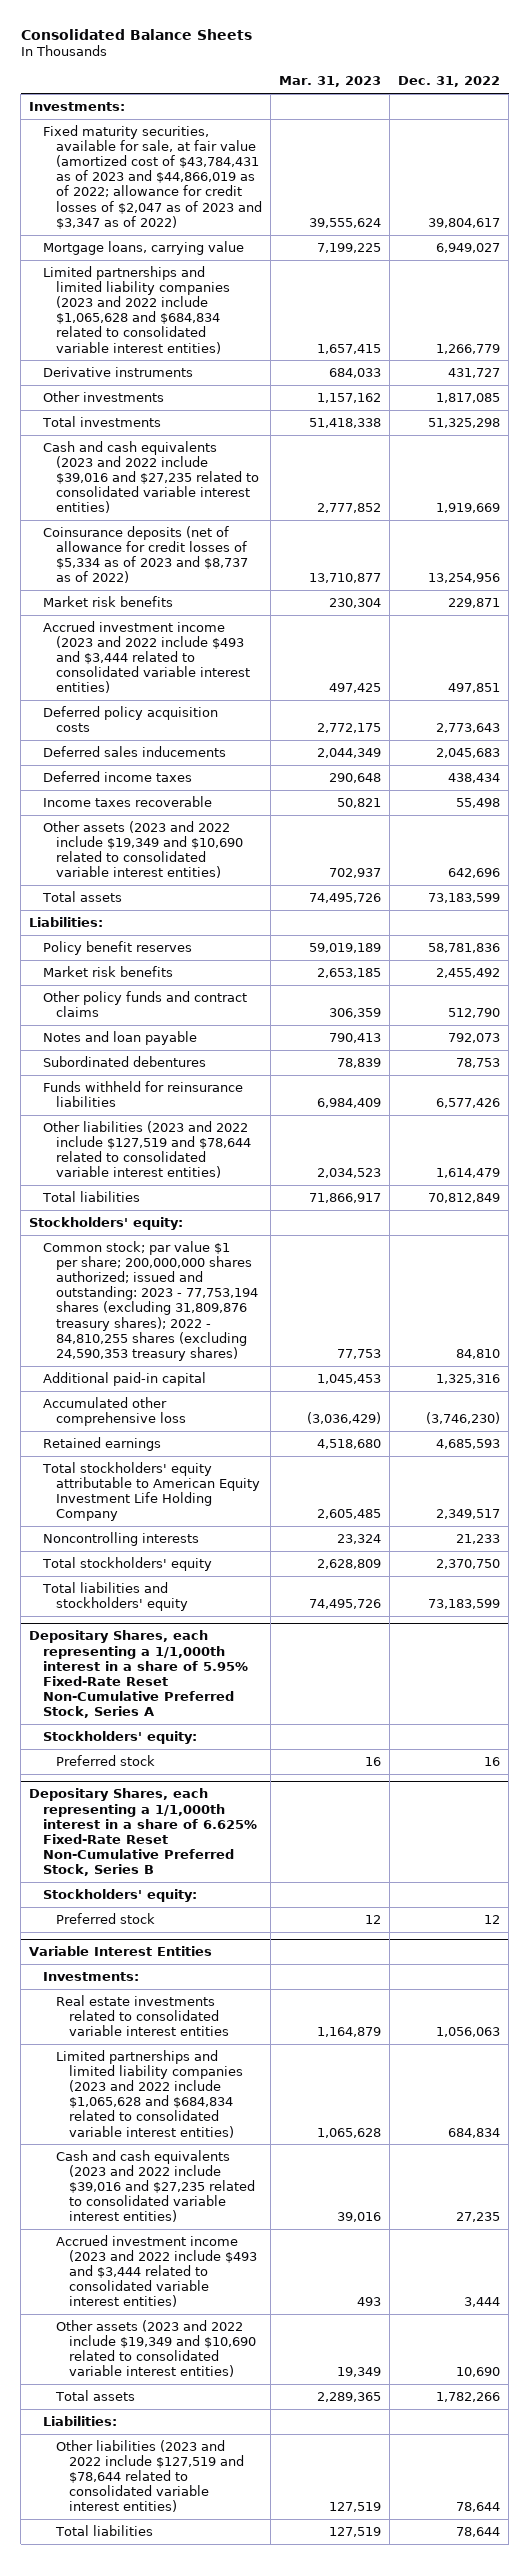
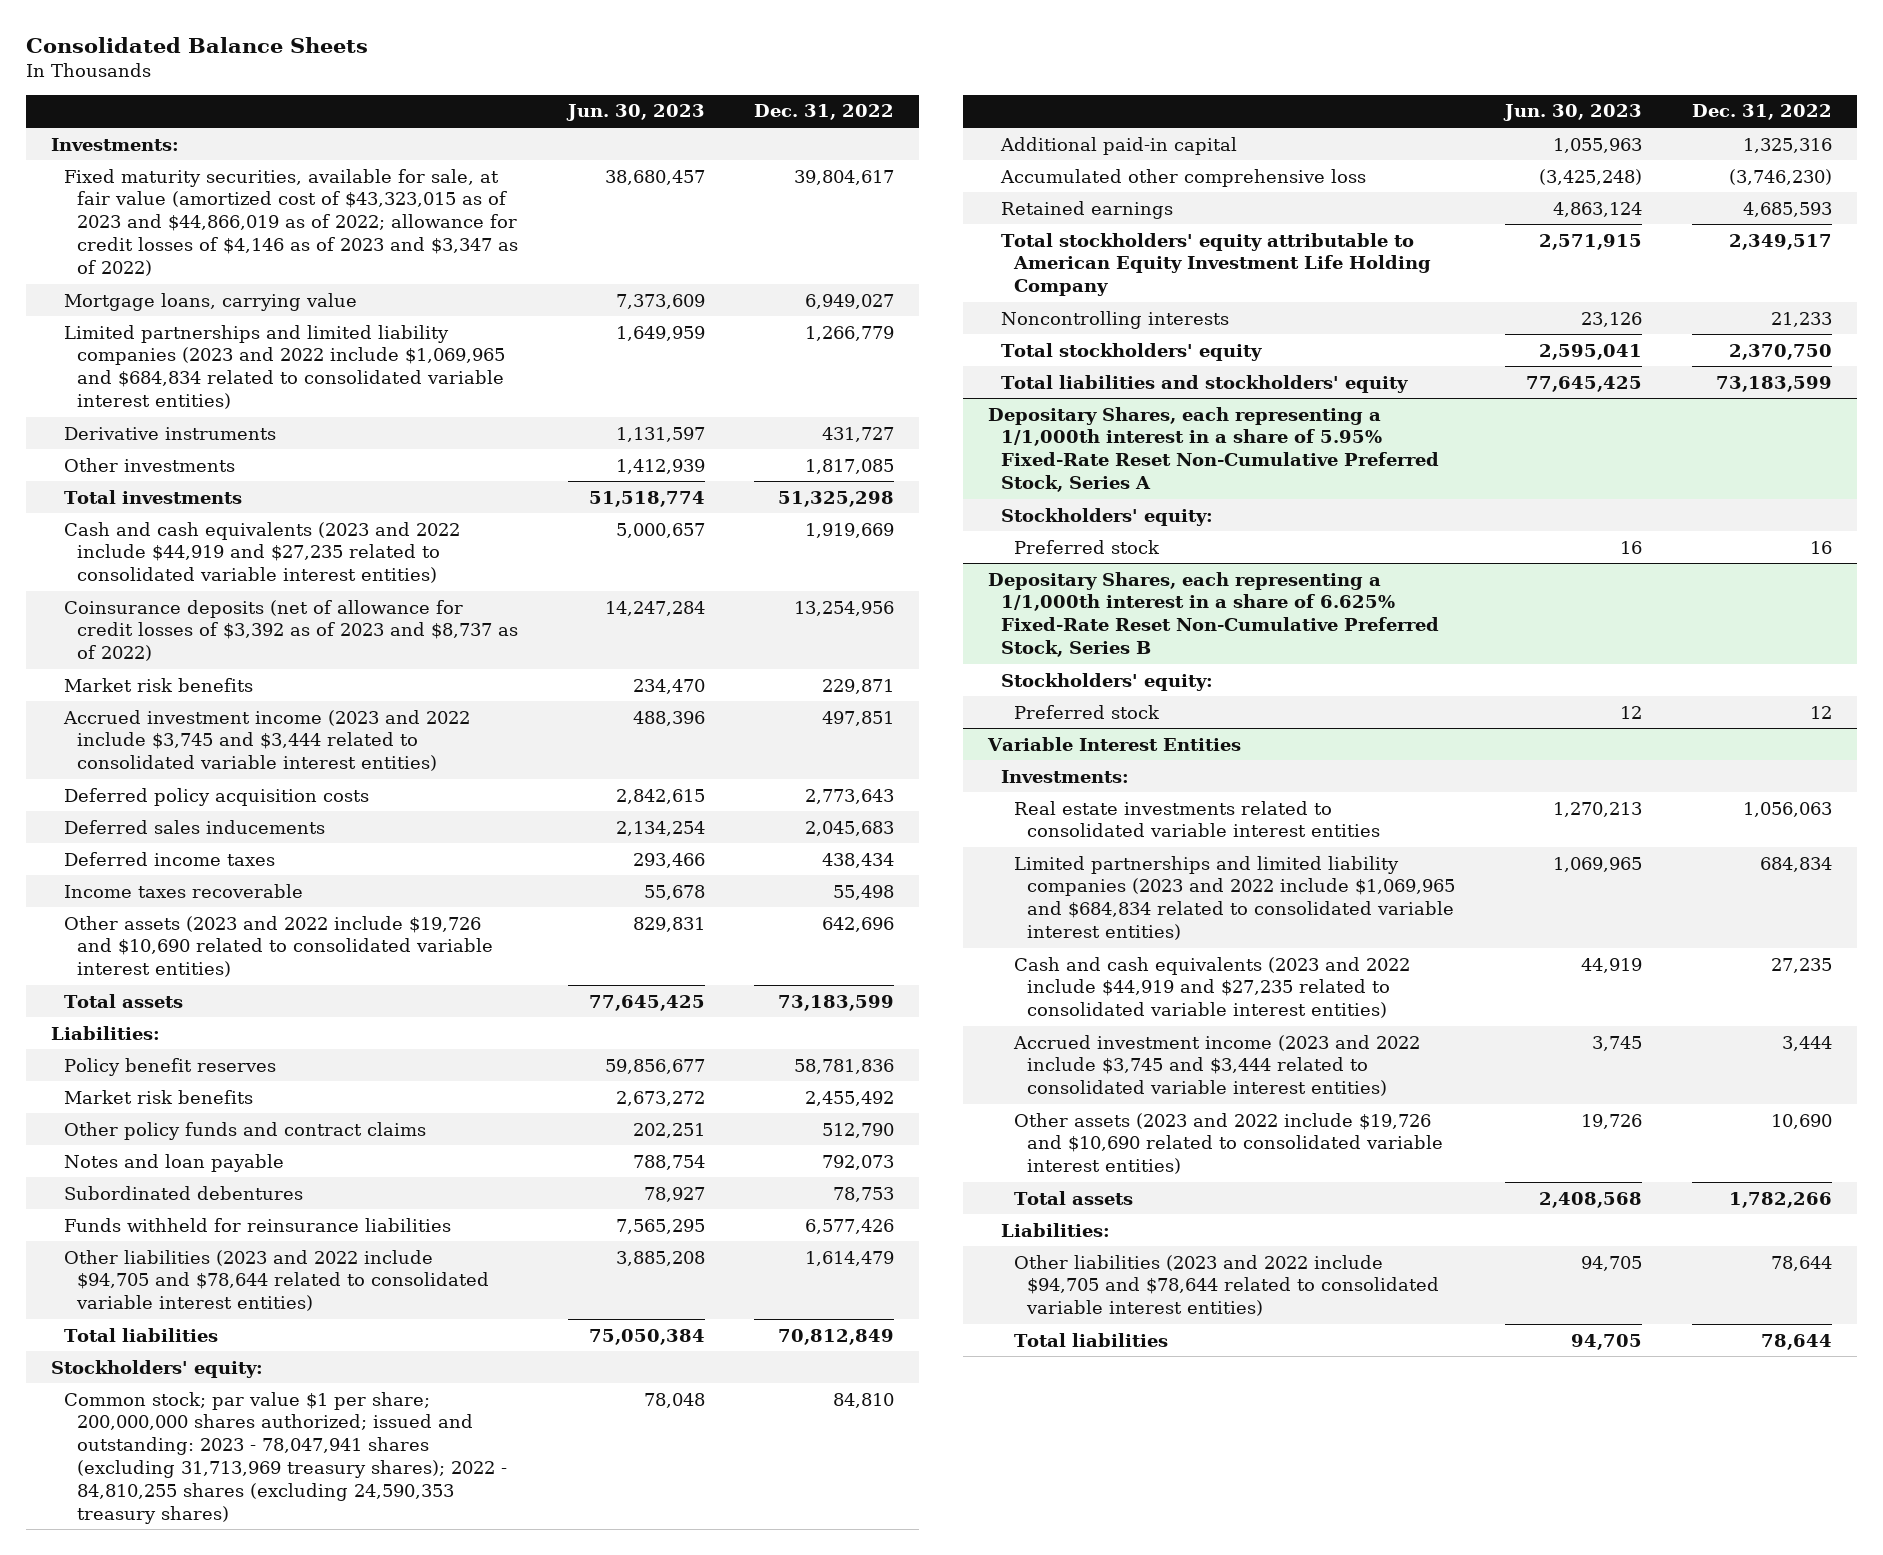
- | Mar. 31, 2023 | Dec. 31, 2022
+ | Jun. 30, 2023 | Dec. 31, 2022
- Fixed maturity securities, available for sale, at fair value (amortized cost of $43,784,431 as of 2023 and $44,866,019 as of 2022; allowance for credit losses of $2,047 as of 2023 and $3,347 as of 2022) | 39,555,624 | 39,804,617
+ Fixed maturity securities, available for sale, at fair value (amortized cost of $43,323,015 as of 2023 and $44,866,019 as of 2022; allowance for credit losses of $4,146 as of 2023 and $3,347 as of 2022) | 38,680,457 | 39,804,617
- Limited partnerships and limited liability companies (2023 and 2022 include $1,065,628 and $684,834 related to consolidated variable interest entities) | 1,657,415 | 1,266,779
+ Limited partnerships and limited liability companies (2023 and 2022 include $1,069,965 and $684,834 related to consolidated variable interest entities) | 1,649,959 | 1,266,779
- Cash and cash equivalents (2023 and 2022 include $39,016 and $27,235 related to consolidated variable interest entities) | 2,777,852 | 1,919,669
- Coinsurance deposits (net of allowance for credit losses of $5,334 as of 2023 and $8,737 as of 2022) | 13,710,877 | 13,254,956
+ Cash and cash equivalents (2023 and 2022 include $44,919 and $27,235 related to consolidated variable interest entities) | 5,000,657 | 1,919,669
+ Coinsurance deposits (net of allowance for credit losses of $3,392 as of 2023 and $8,737 as of 2022) | 14,247,284 | 13,254,956
- Accrued investment income (2023 and 2022 include $493 and $3,444 related to consolidated variable interest entities) | 497,425 | 497,851
+ Accrued investment income (2023 and 2022 include $3,745 and $3,444 related to consolidated variable interest entities) | 488,396 | 497,851
- Other assets (2023 and 2022 include $19,349 and $10,690 related to consolidated variable interest entities) | 702,937 | 642,696
+ Other assets (2023 and 2022 include $19,726 and $10,690 related to consolidated variable interest entities) | 829,831 | 642,696
- Other liabilities (2023 and 2022 include $127,519 and $78,644 related to consolidated variable interest entities) | 2,034,523 | 1,614,479
+ Other liabilities (2023 and 2022 include $94,705 and $78,644 related to consolidated variable interest entities) | 3,885,208 | 1,614,479
- Common stock; par value $1 per share; 200,000,000 shares authorized; issued and outstanding: 2023 - 77,753,194 shares (excluding 31,809,876 treasury shares); 2022 - 84,810,255 shares (excluding 24,590,353 treasury shares) | 77,753 | 84,810
+ Common stock; par value $1 per share; 200,000,000 shares authorized; issued and outstanding: 2023 - 78,047,941 shares (excluding 31,713,969 treasury shares); 2022 - 84,810,255 shares (excluding 24,590,353 treasury shares) | 78,048 | 84,810
@ Variable Interest Entities
- Limited partnerships and limited liability companies (2023 and 2022 include $1,065,628 and $684,834 related to consolidated variable interest entities) | 1,065,628 | 684,834
- Cash and cash equivalents (2023 and 2022 include $39,016 and $27,235 related to consolidated variable interest entities) | 39,016 | 27,235
- Accrued investment income (2023 and 2022 include $493 and $3,444 related to consolidated variable interest entities) | 493 | 3,444
- Other assets (2023 and 2022 include $19,349 and $10,690 related to consolidated variable interest entities) | 19,349 | 10,690
+ Limited partnerships and limited liability companies (2023 and 2022 include $1,069,965 and $684,834 related to consolidated variable interest entities) | 1,069,965 | 684,834
+ Cash and cash equivalents (2023 and 2022 include $44,919 and $27,235 related to consolidated variable interest entities) | 44,919 | 27,235
+ Accrued investment income (2023 and 2022 include $3,745 and $3,444 related to consolidated variable interest entities) | 3,745 | 3,444
+ Other assets (2023 and 2022 include $19,726 and $10,690 related to consolidated variable interest entities) | 19,726 | 10,690
- Other liabilities (2023 and 2022 include $127,519 and $78,644 related to consolidated variable interest entities) | 127,519 | 78,644
+ Other liabilities (2023 and 2022 include $94,705 and $78,644 related to consolidated variable interest entities) | 94,705 | 78,644

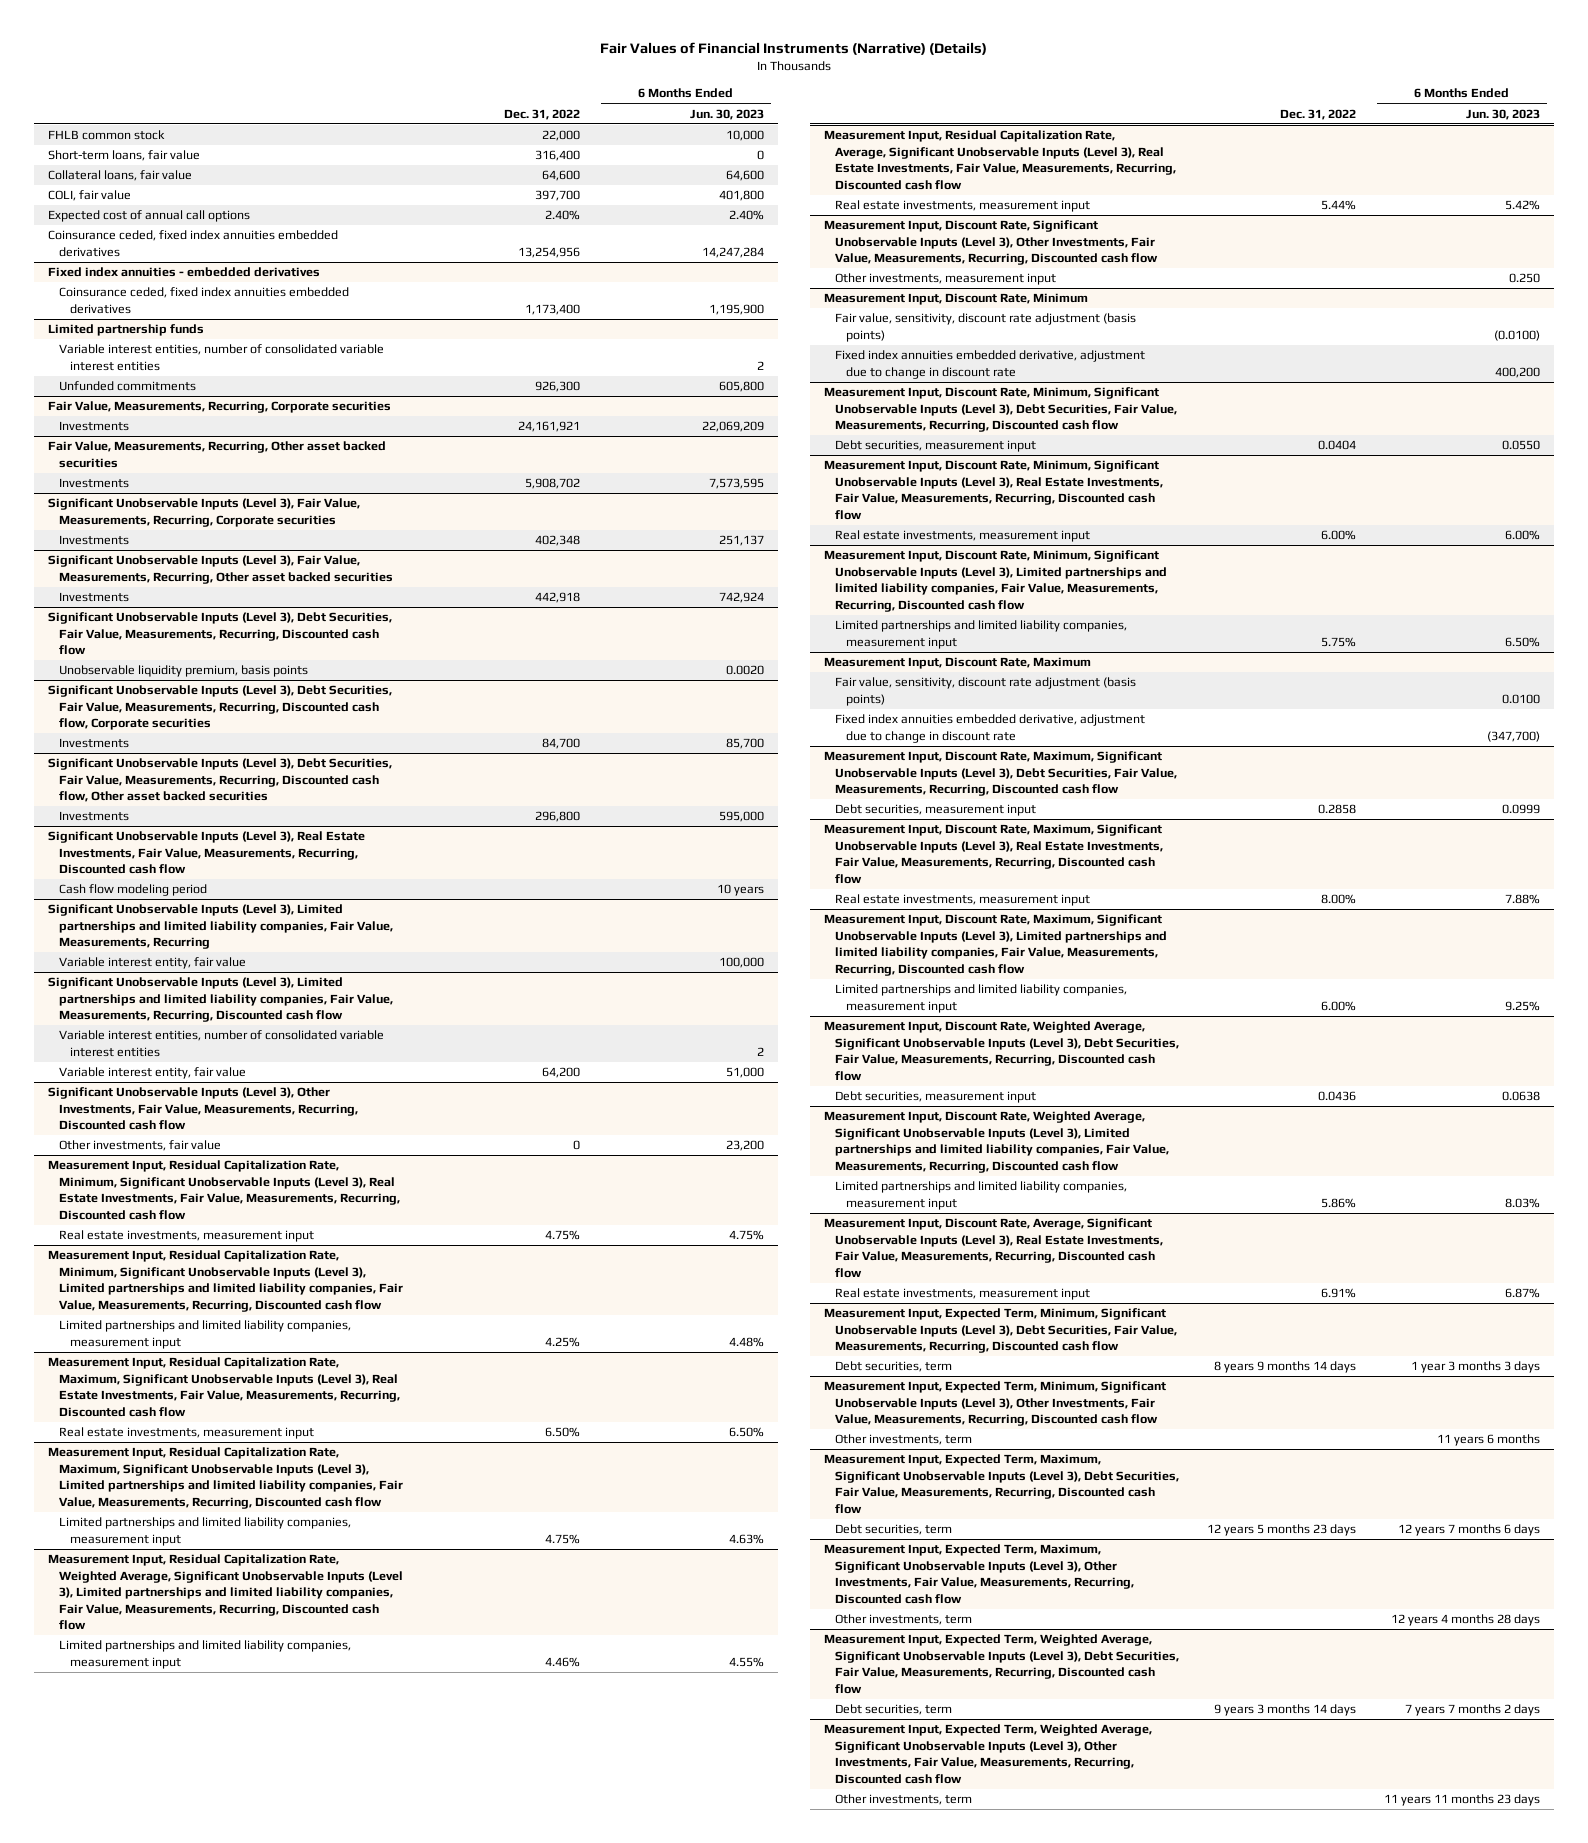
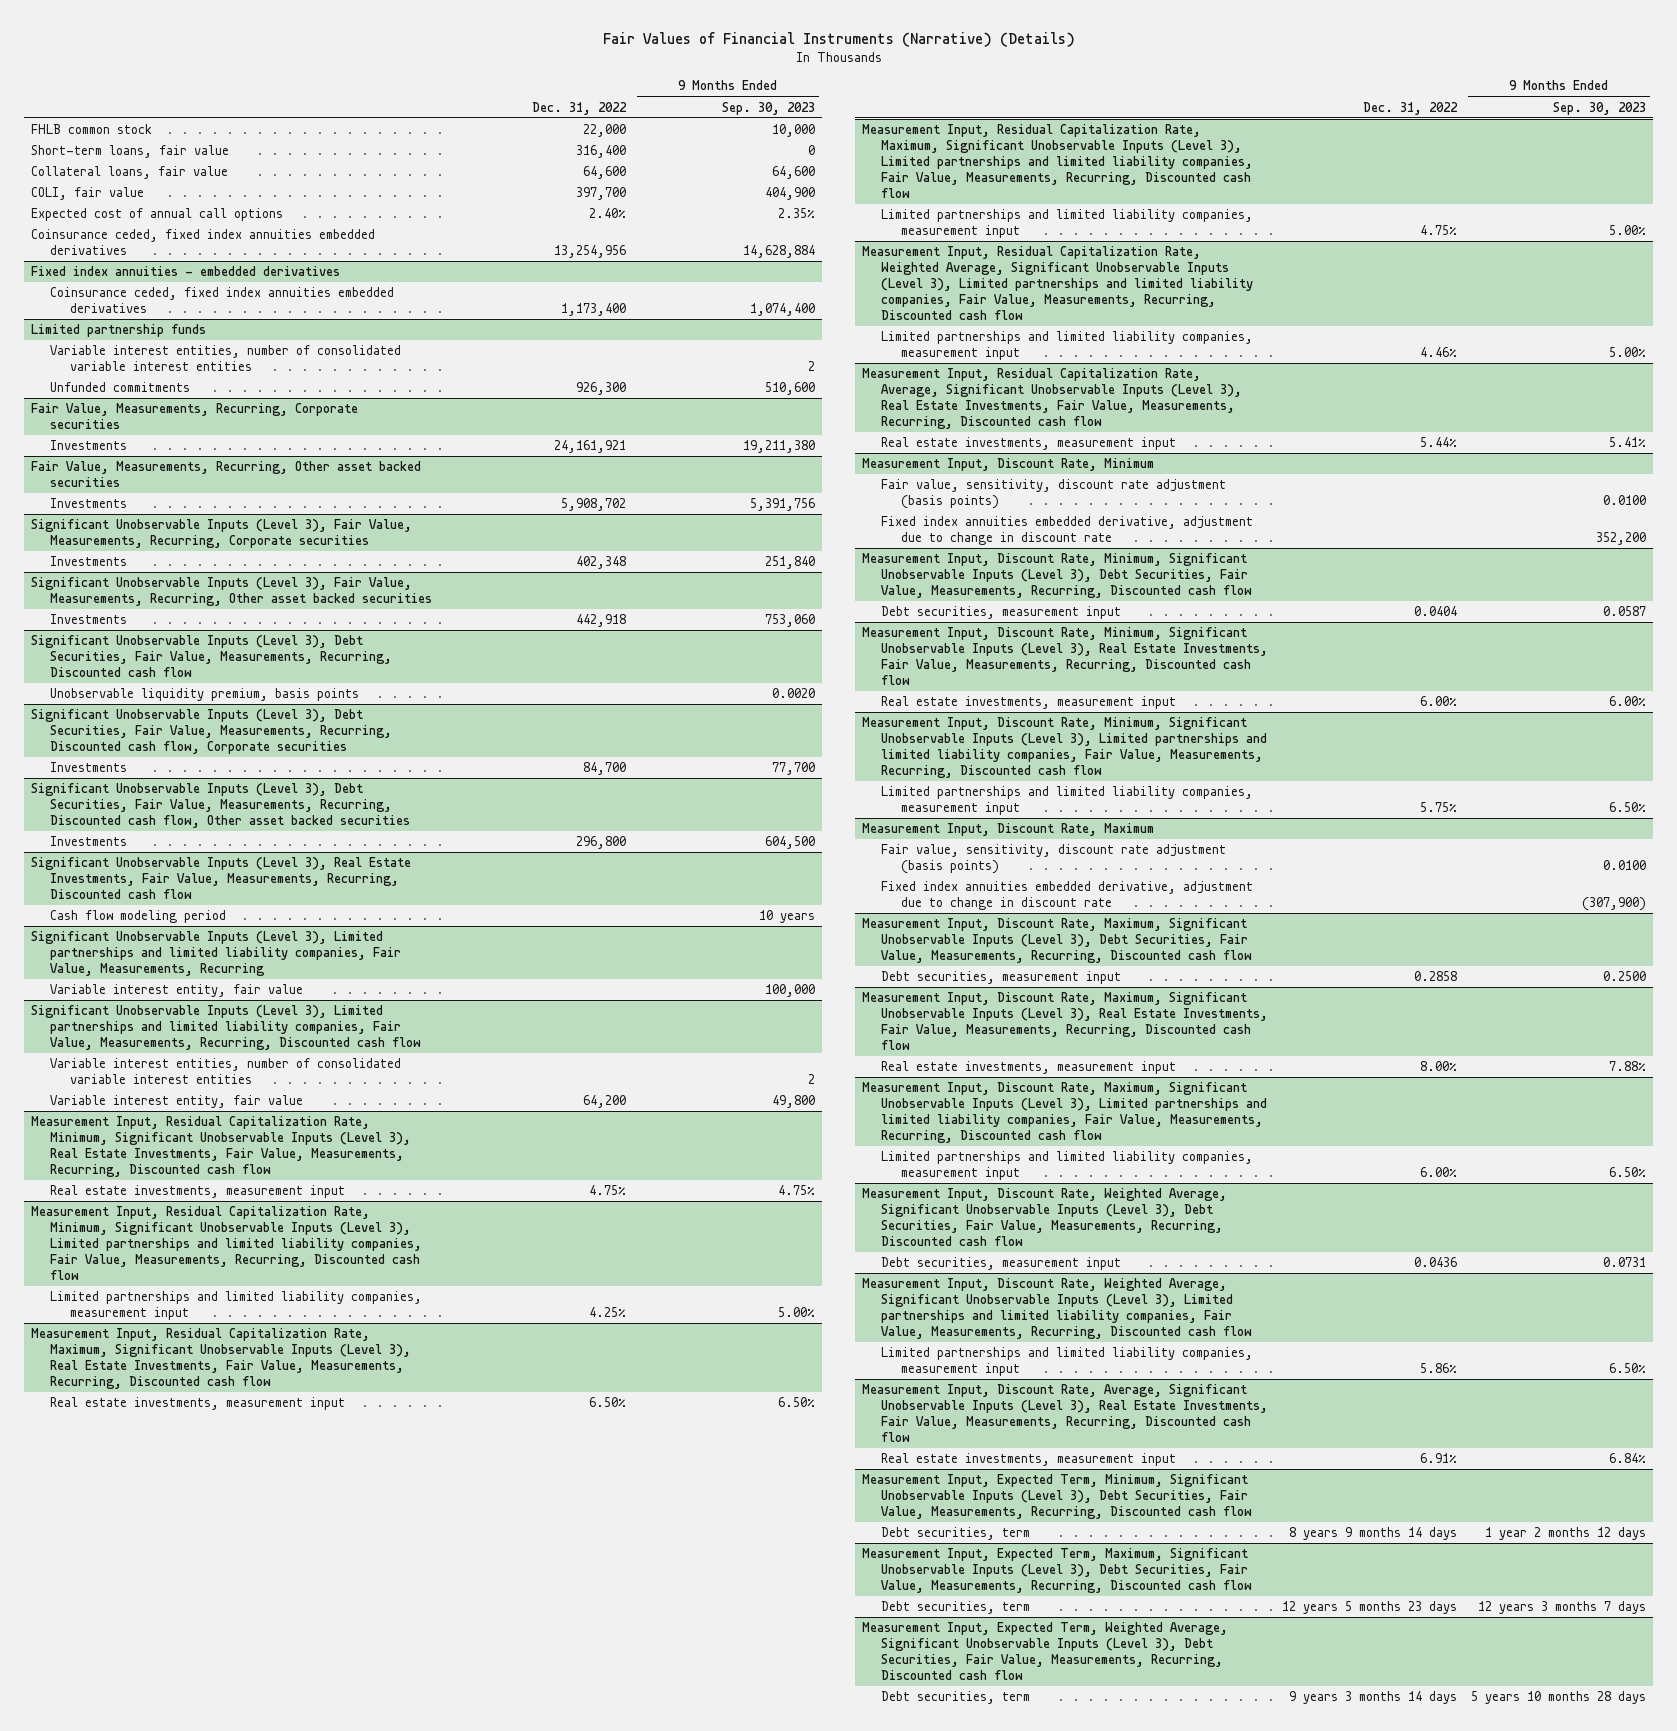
- | Dec. 31, 2022 | 6 Months Ended Jun. 30, 2023
+ | Dec. 31, 2022 | 9 Months Ended Sep. 30, 2023
- Significant Unobservable Inputs (Level 3), Other Investments, Fair Value, Measurements, Recurring, Discounted cash flow
- Other investments, fair value | 0 | 23,200
- Measurement Input, Discount Rate, Significant Unobservable Inputs (Level 3), Other Investments, Fair Value, Measurements, Recurring, Discounted cash flow
- Other investments, measurement input | | 0.250
- Measurement Input, Expected Term, Minimum, Significant Unobservable Inputs (Level 3), Other Investments, Fair Value, Measurements, Recurring, Discounted cash flow
- Other investments, term | | 11 years 6 months
- Measurement Input, Expected Term, Maximum, Significant Unobservable Inputs (Level 3), Other Investments, Fair Value, Measurements, Recurring, Discounted cash flow
- Other investments, term | | 12 years 4 months 28 days
- Measurement Input, Expected Term, Weighted Average, Significant Unobservable Inputs (Level 3), Other Investments, Fair Value, Measurements, Recurring, Discounted cash flow
- Other investments, term | | 11 years 11 months 23 days

